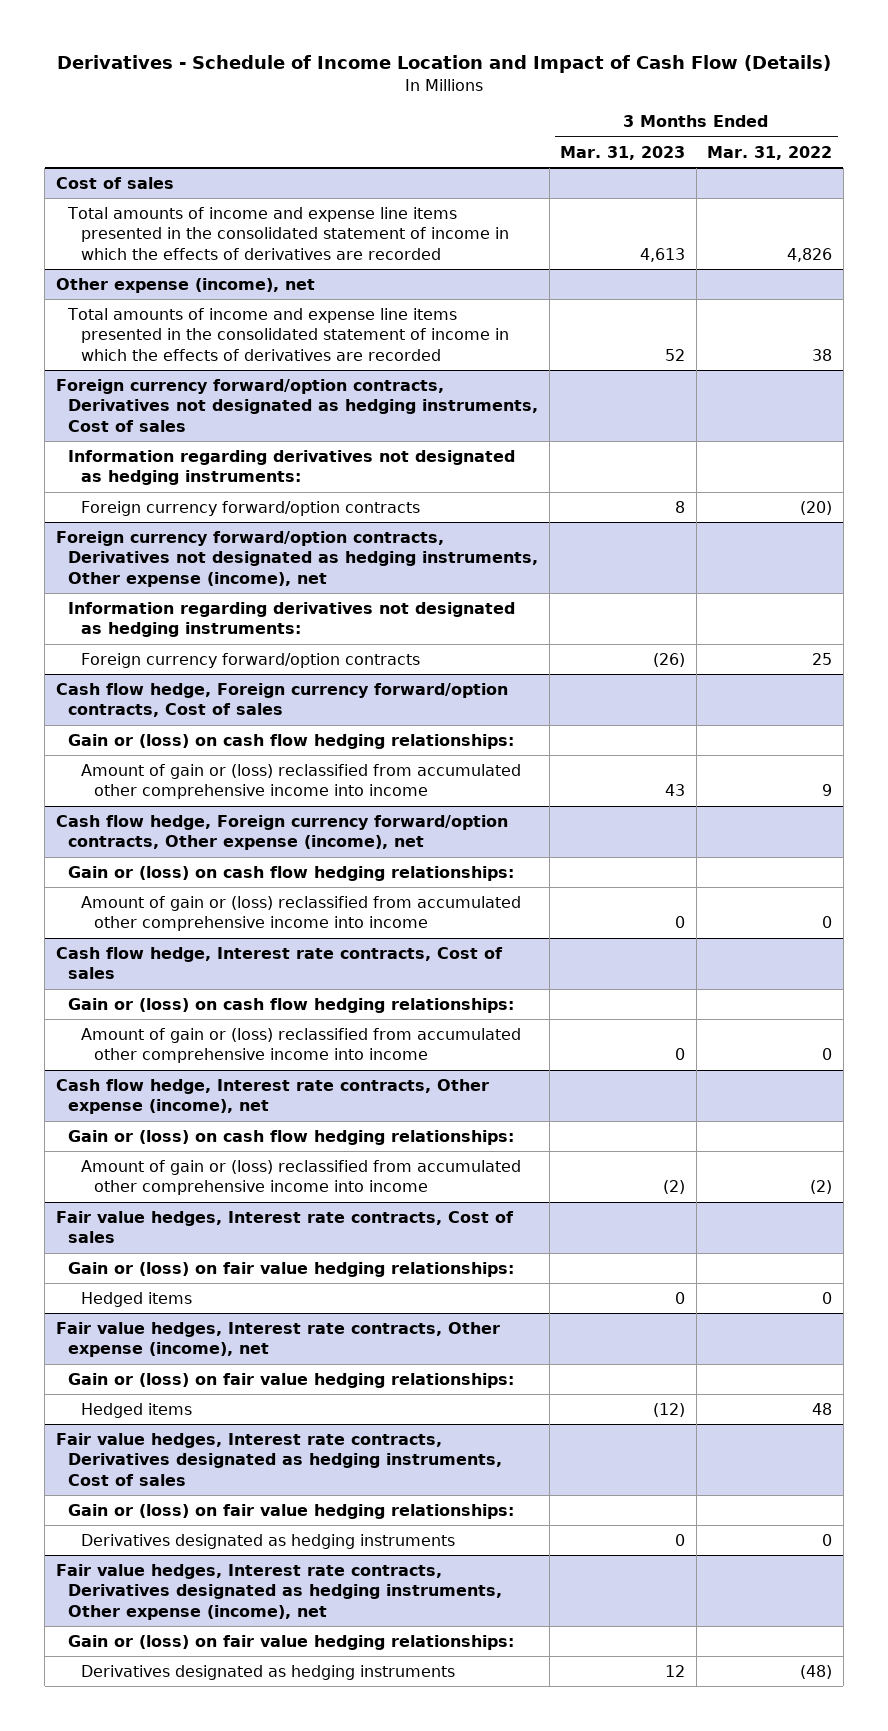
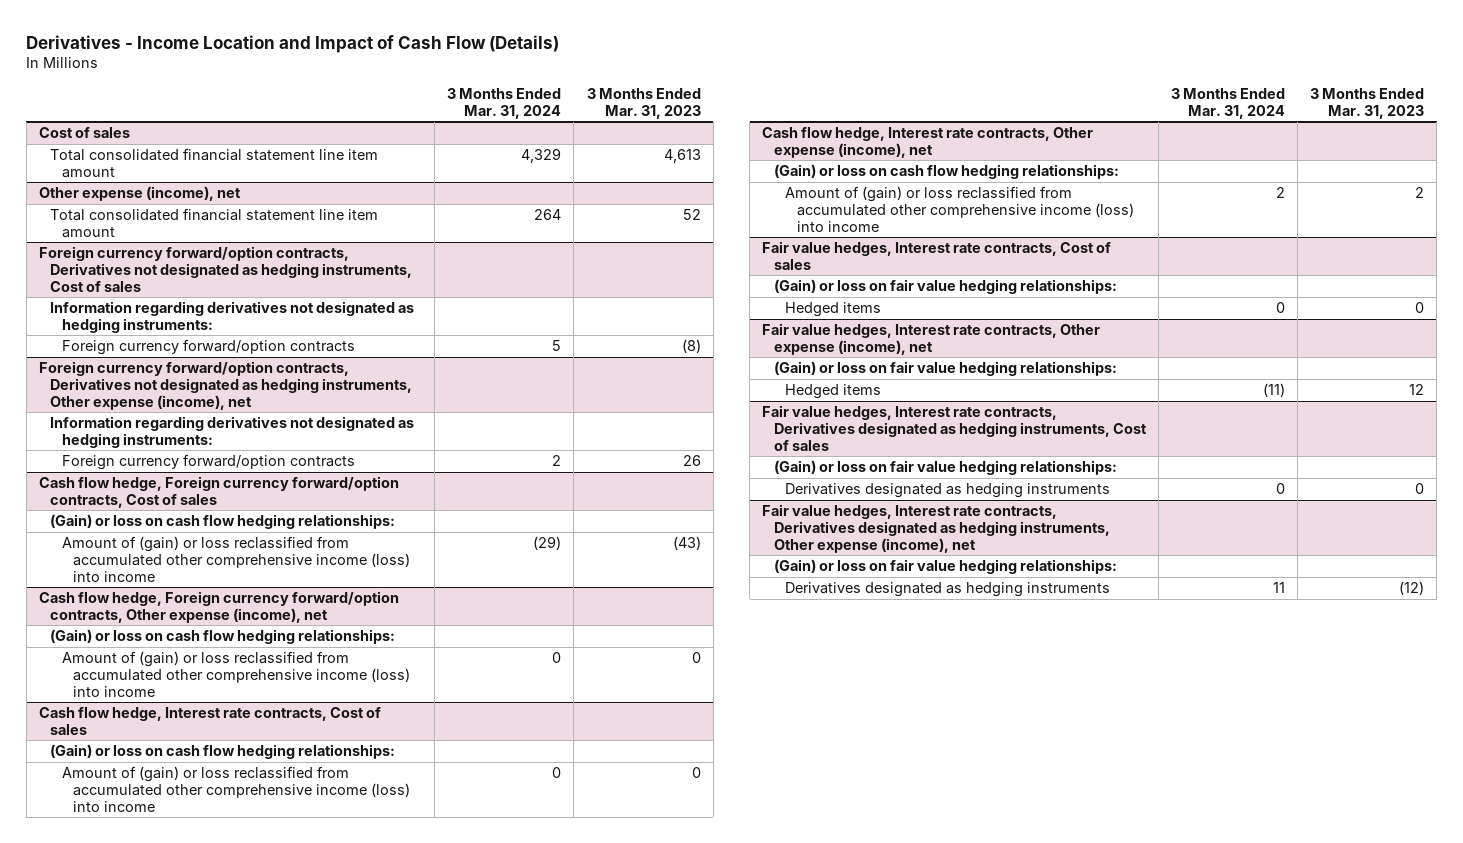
- Derivatives - Schedule of Income Location and Impact of Cash Flow (Details)
+ Derivatives - Income Location and Impact of Cash Flow (Details)
- | 3 Months Ended Mar. 31, 2023 | 3 Months Ended Mar. 31, 2022
+ | 3 Months Ended Mar. 31, 2024 | 3 Months Ended Mar. 31, 2023
@ Cost of sales
- Total amounts of income and expense line items presented in the consolidated statement of income in which the effects of derivatives are recorded | 4,613 | 4,826
+ Total consolidated financial statement line item amount | 4,329 | 4,613
@ Other expense (income), net
- Total amounts of income and expense line items presented in the consolidated statement of income in which the effects of derivatives are recorded | 52 | 38
+ Total consolidated financial statement line item amount | 264 | 52
@ Foreign currency forward/option contracts, Derivatives not designated as hedging instruments, Cost of sales
- Foreign currency forward/option contracts | 8 | (20)
+ Foreign currency forward/option contracts | 5 | (8)
@ Foreign currency forward/option contracts, Derivatives not designated as hedging instruments, Other expense (income), net
- Foreign currency forward/option contracts | (26) | 25
+ Foreign currency forward/option contracts | 2 | 26
@ Cash flow hedge, Foreign currency forward/option contracts, Cost of sales
- Gain or (loss) on cash flow hedging relationships:
- Amount of gain or (loss) reclassified from accumulated other comprehensive income into income | 43 | 9
+ (Gain) or loss on cash flow hedging relationships:
+ Amount of (gain) or loss reclassified from accumulated other comprehensive income (loss) into income | (29) | (43)
@ Cash flow hedge, Foreign currency forward/option contracts, Other expense (income), net
- Gain or (loss) on cash flow hedging relationships:
- Amount of gain or (loss) reclassified from accumulated other comprehensive income into income | 0 | 0
+ (Gain) or loss on cash flow hedging relationships:
+ Amount of (gain) or loss reclassified from accumulated other comprehensive income (loss) into income | 0 | 0
@ Cash flow hedge, Interest rate contracts, Cost of sales
- Gain or (loss) on cash flow hedging relationships:
- Amount of gain or (loss) reclassified from accumulated other comprehensive income into income | 0 | 0
+ (Gain) or loss on cash flow hedging relationships:
+ Amount of (gain) or loss reclassified from accumulated other comprehensive income (loss) into income | 0 | 0
@ Cash flow hedge, Interest rate contracts, Other expense (income), net
- Gain or (loss) on cash flow hedging relationships:
- Amount of gain or (loss) reclassified from accumulated other comprehensive income into income | (2) | (2)
+ (Gain) or loss on cash flow hedging relationships:
+ Amount of (gain) or loss reclassified from accumulated other comprehensive income (loss) into income | 2 | 2
@ Fair value hedges, Interest rate contracts, Cost of sales
- Gain or (loss) on fair value hedging relationships:
+ (Gain) or loss on fair value hedging relationships:
@ Fair value hedges, Interest rate contracts, Other expense (income), net
- Gain or (loss) on fair value hedging relationships:
- Hedged items | (12) | 48
+ (Gain) or loss on fair value hedging relationships:
+ Hedged items | (11) | 12
@ Fair value hedges, Interest rate contracts, Derivatives designated as hedging instruments, Cost of sales
- Gain or (loss) on fair value hedging relationships:
+ (Gain) or loss on fair value hedging relationships:
@ Fair value hedges, Interest rate contracts, Derivatives designated as hedging instruments, Other expense (income), net
- Gain or (loss) on fair value hedging relationships:
- Derivatives designated as hedging instruments | 12 | (48)
+ (Gain) or loss on fair value hedging relationships:
+ Derivatives designated as hedging instruments | 11 | (12)

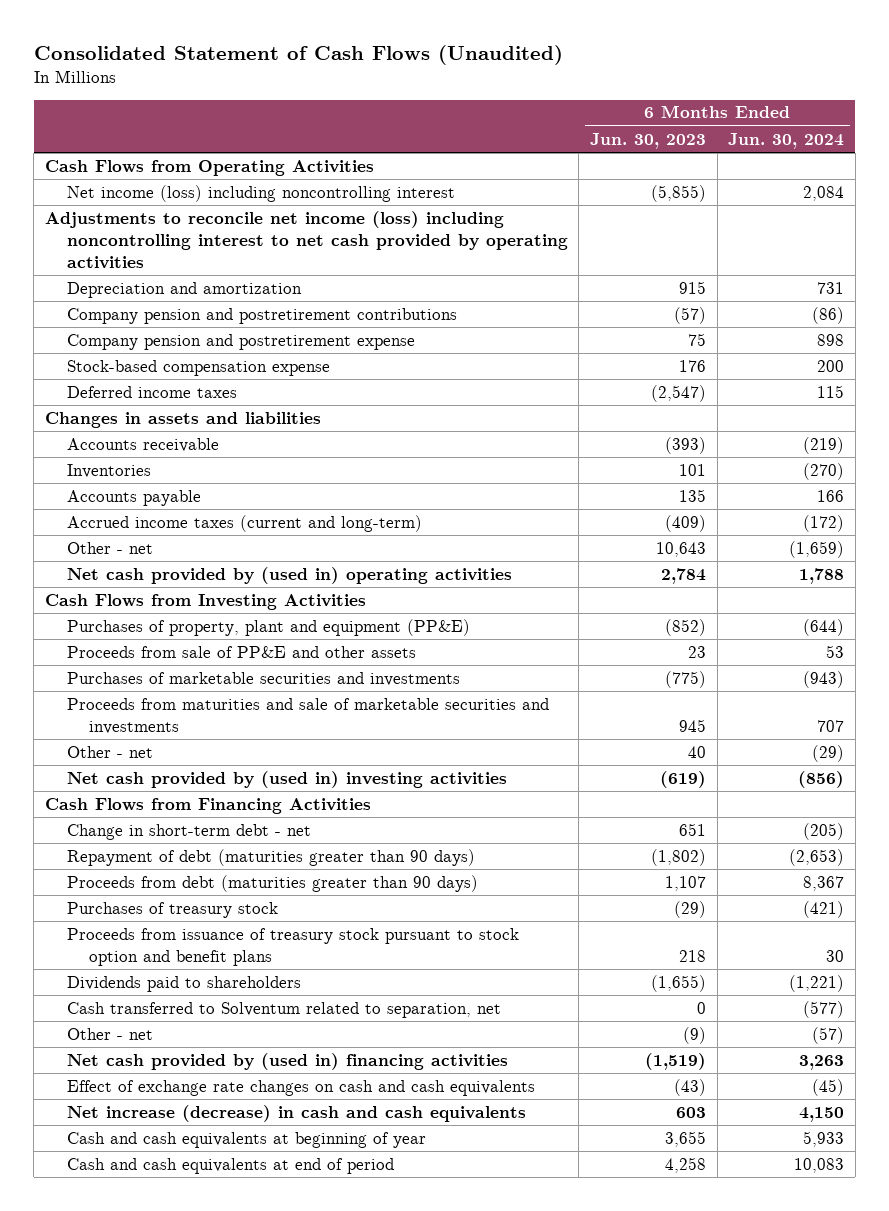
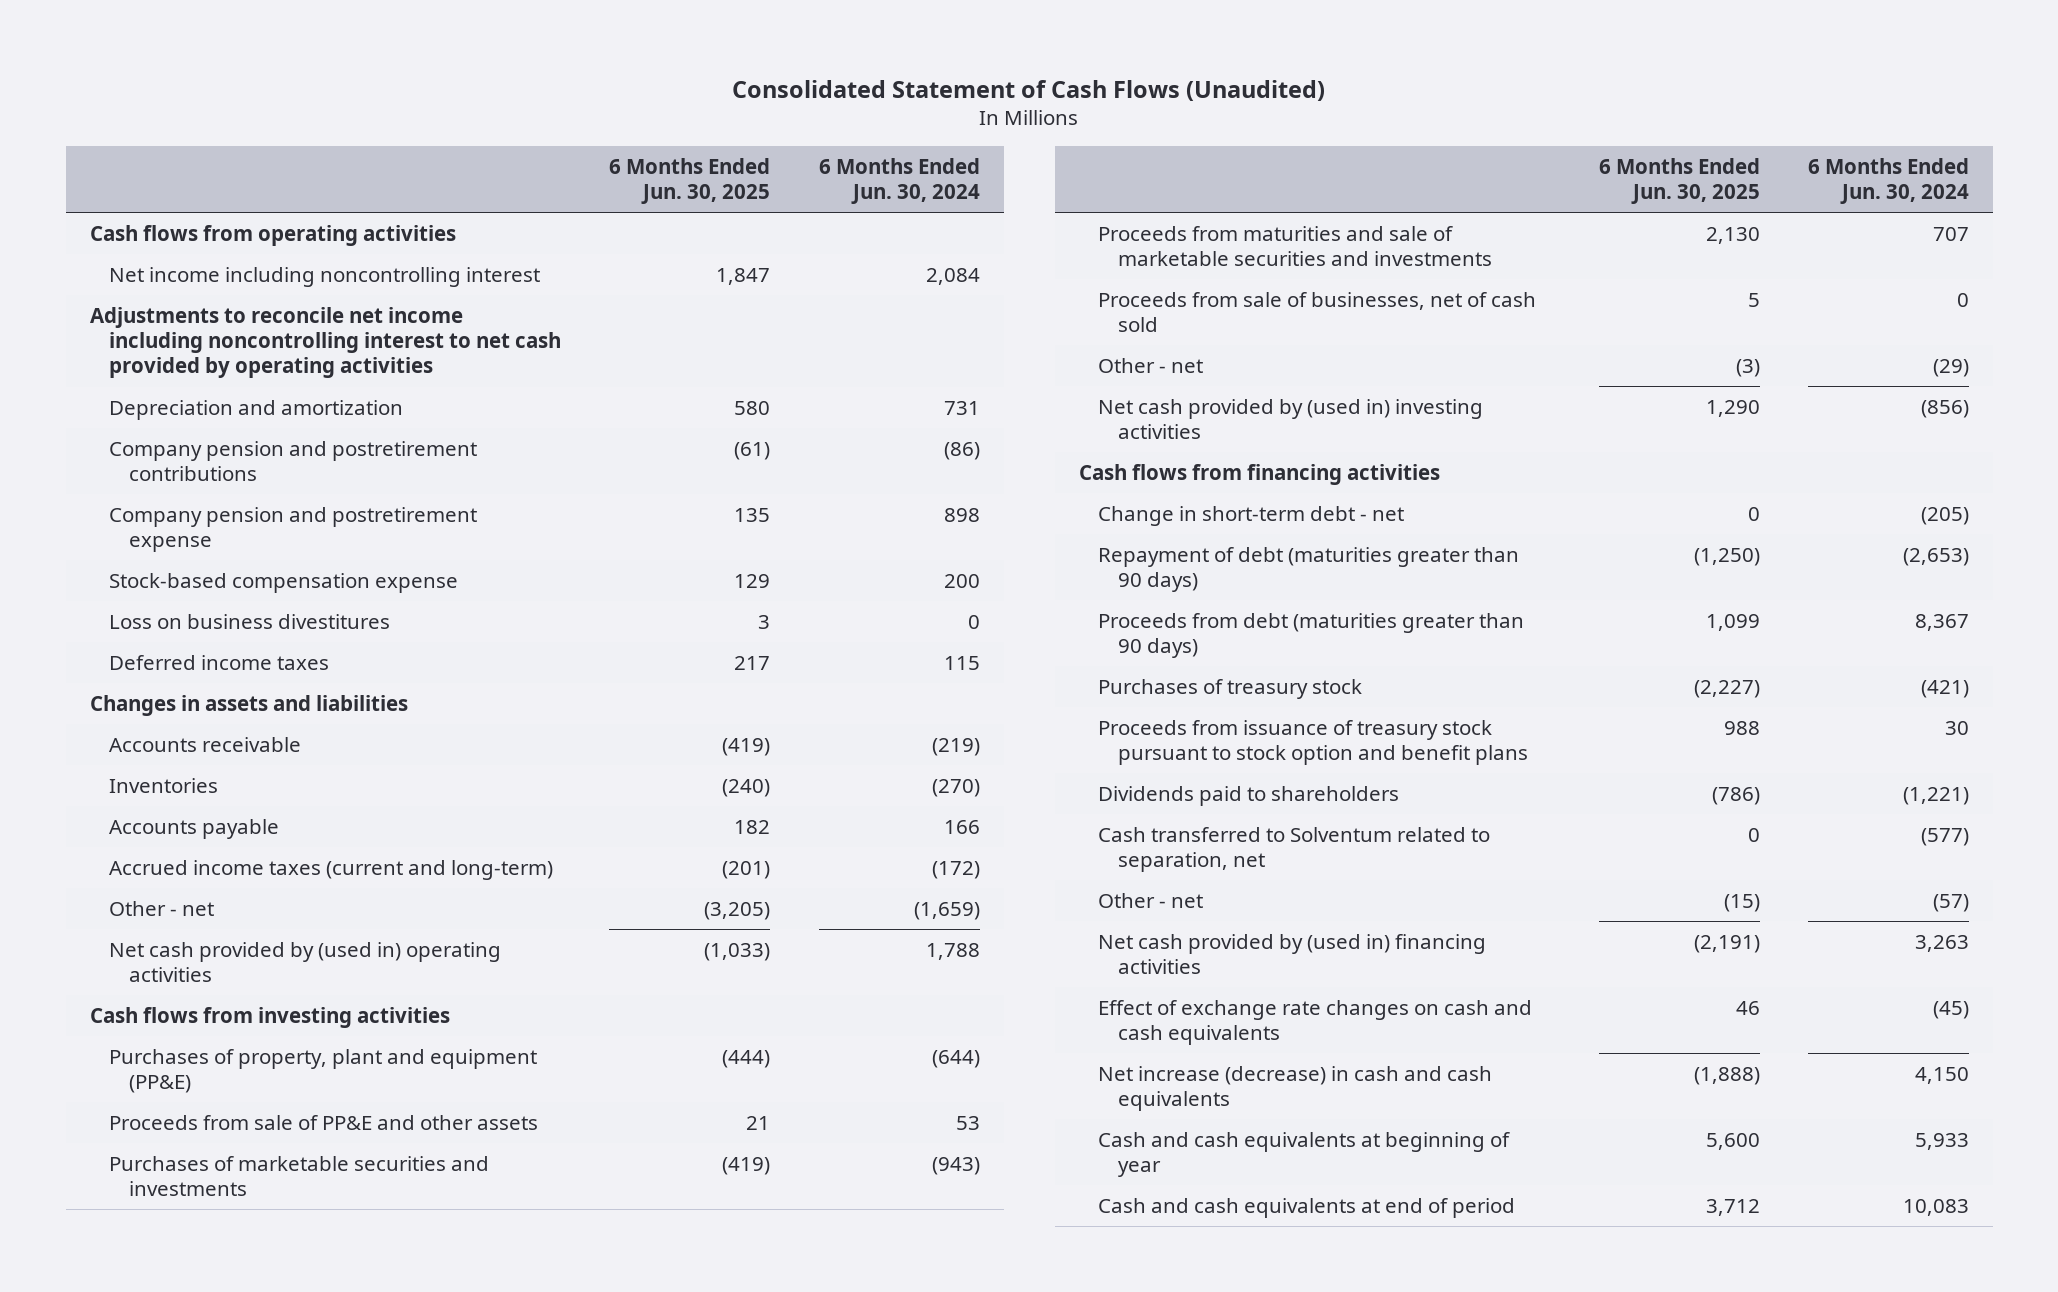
- | 6 Months Ended Jun. 30, 2023 | 6 Months Ended Jun. 30, 2024
+ | 6 Months Ended Jun. 30, 2025 | 6 Months Ended Jun. 30, 2024
- Cash Flows from Operating Activities
- Net income (loss) including noncontrolling interest | (5,855) | 2,084
- Adjustments to reconcile net income (loss) including noncontrolling interest to net cash provided by operating activities
+ Cash flows from operating activities
+ Net income including noncontrolling interest | 1,847 | 2,084
+ Adjustments to reconcile net income including noncontrolling interest to net cash provided by operating activities
+ Loss on business divestitures | 3 | 0
- Cash Flows from Investing Activities
+ Cash flows from investing activities
+ Proceeds from sale of businesses, net of cash sold | 5 | 0
- Cash Flows from Financing Activities
+ Cash flows from financing activities

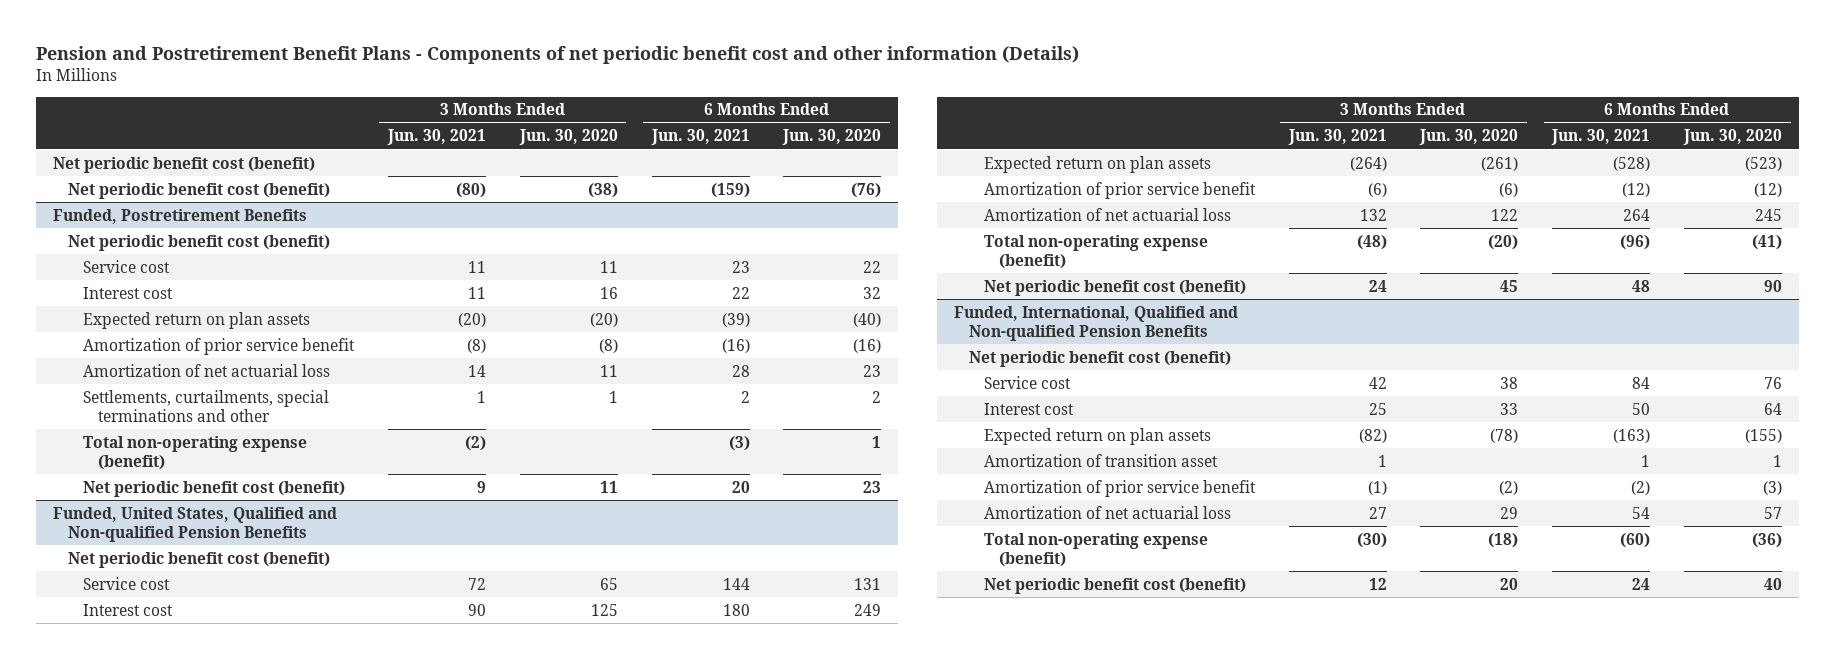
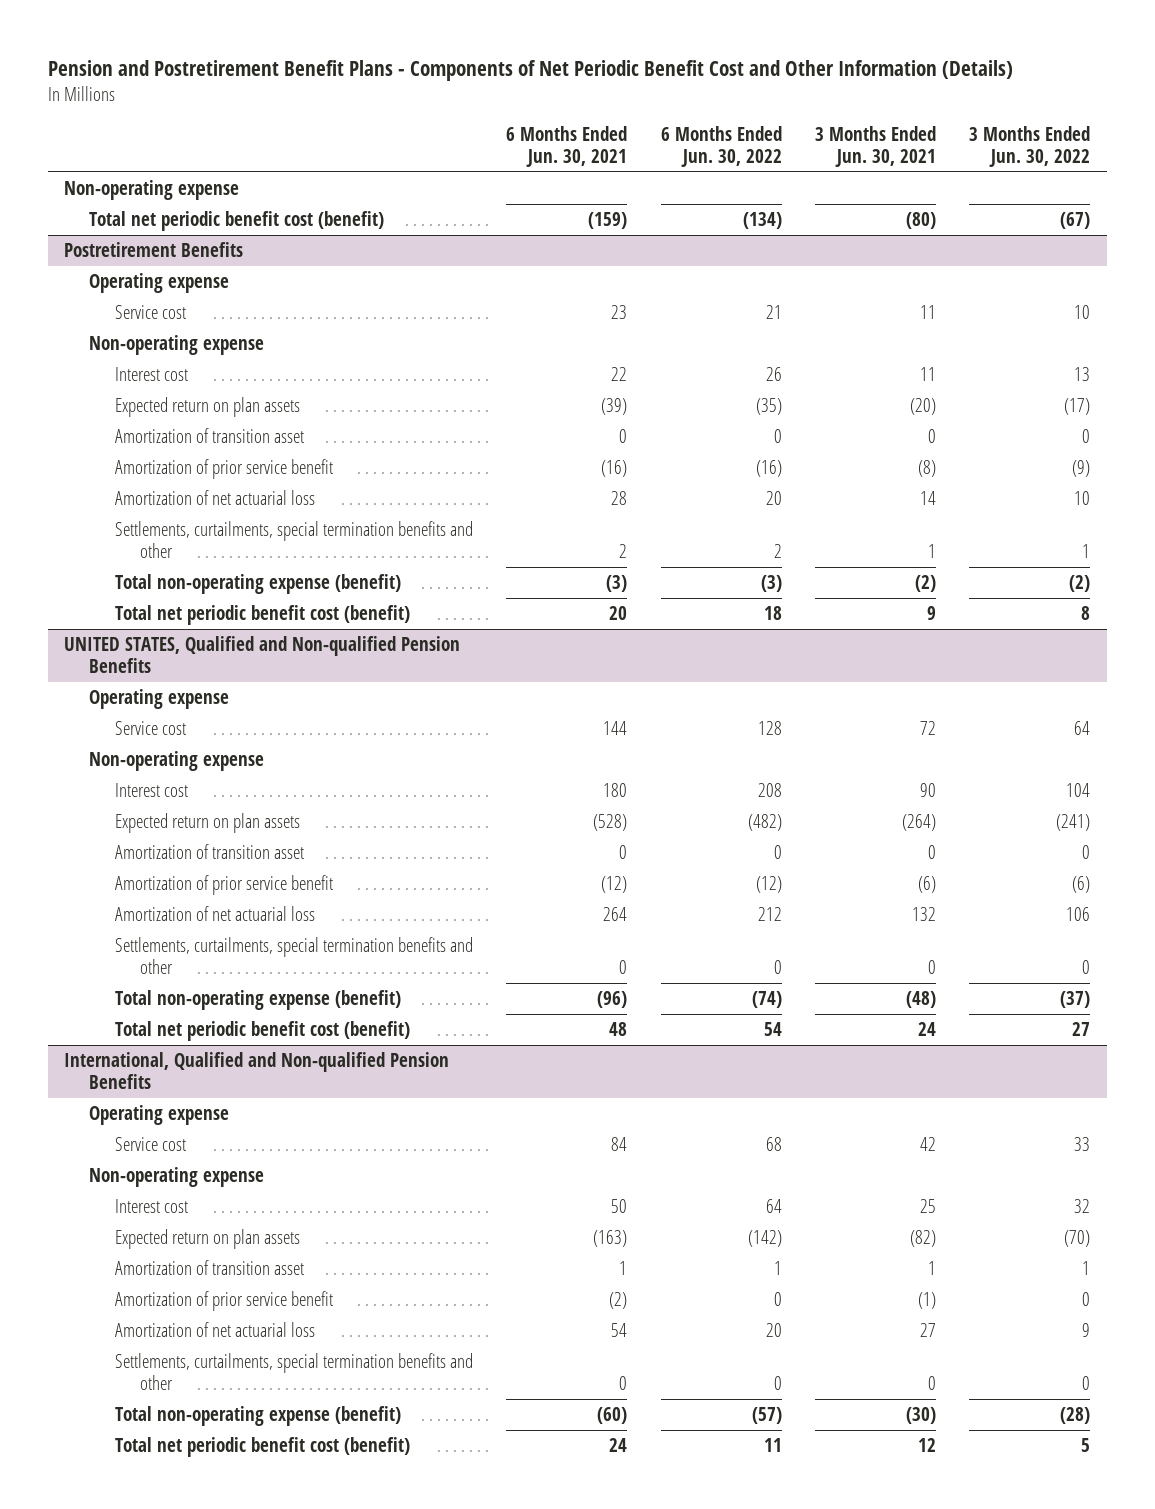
- Pension and Postretirement Benefit Plans - Components of net periodic benefit cost and other information (Details)
+ Pension and Postretirement Benefit Plans - Components of Net Periodic Benefit Cost and Other Information (Details)
- | 3 Months Ended Jun. 30, 2021 | 3 Months Ended Jun. 30, 2020 | 6 Months Ended Jun. 30, 2021 | 6 Months Ended Jun. 30, 2020
+ | 6 Months Ended Jun. 30, 2021 | 6 Months Ended Jun. 30, 2022 | 3 Months Ended Jun. 30, 2021 | 3 Months Ended Jun. 30, 2022
- Net periodic benefit cost (benefit)
- Net periodic benefit cost (benefit) | (80) | (38) | (159) | (76)
- Funded, Postretirement Benefits
- Net periodic benefit cost (benefit)
+ Non-operating expense
+ Total net periodic benefit cost (benefit) | (159) | (134) | (80) | (67)
+ Postretirement Benefits
+ Operating expense
+ Non-operating expense
+ Amortization of transition asset | 0 | 0 | 0 | 0
- Settlements, curtailments, special terminations and other | 1 | 1 | 2 | 2
+ Settlements, curtailments, special termination benefits and other | 2 | 2 | 1 | 1
- Net periodic benefit cost (benefit) | 9 | 11 | 20 | 23
- Funded, United States, Qualified and Non-qualified Pension Benefits
- Net periodic benefit cost (benefit)
+ Total net periodic benefit cost (benefit) | 20 | 18 | 9 | 8
+ UNITED STATES, Qualified and Non-qualified Pension Benefits
+ Operating expense
+ Non-operating expense
+ Amortization of transition asset | 0 | 0 | 0 | 0
+ Settlements, curtailments, special termination benefits and other | 0 | 0 | 0 | 0
- Net periodic benefit cost (benefit) | 24 | 45 | 48 | 90
- Funded, International, Qualified and Non-qualified Pension Benefits
- Net periodic benefit cost (benefit)
+ Total net periodic benefit cost (benefit) | 48 | 54 | 24 | 27
+ International, Qualified and Non-qualified Pension Benefits
+ Operating expense
+ Non-operating expense
+ Settlements, curtailments, special termination benefits and other | 0 | 0 | 0 | 0
- Net periodic benefit cost (benefit) | 12 | 20 | 24 | 40
+ Total net periodic benefit cost (benefit) | 24 | 11 | 12 | 5

